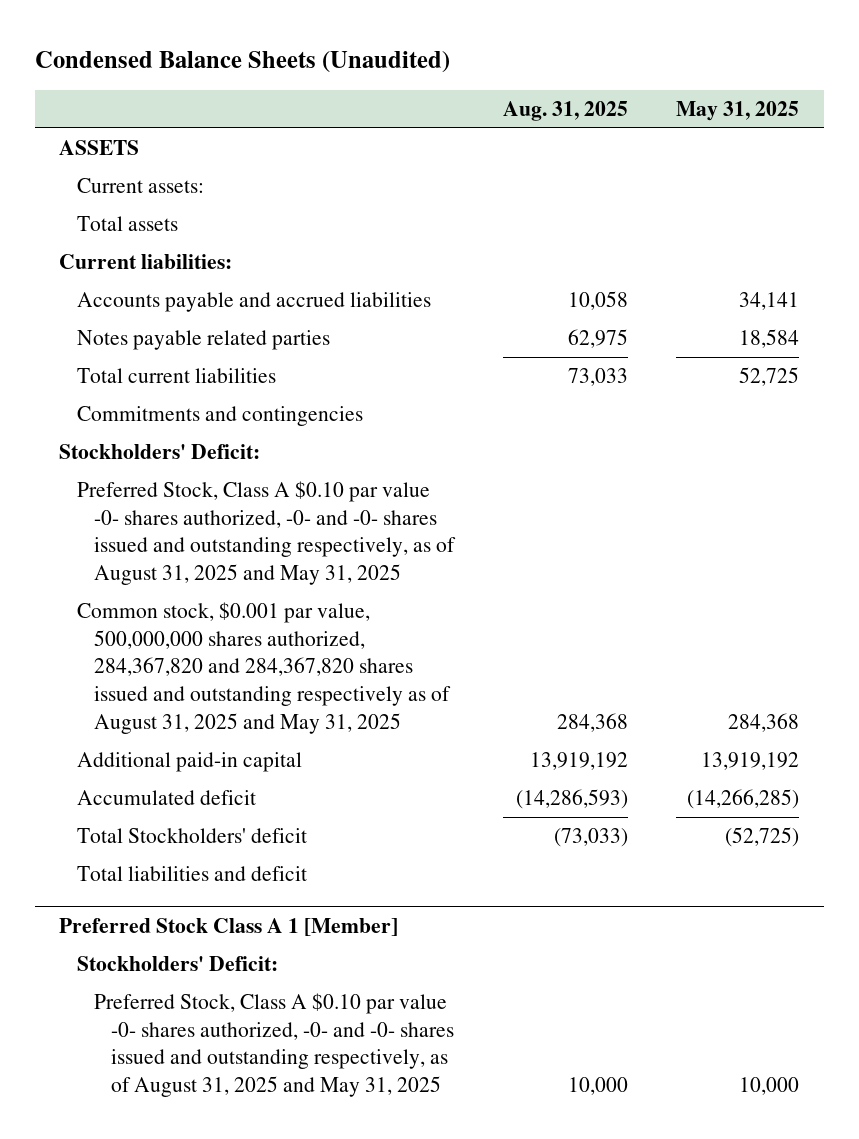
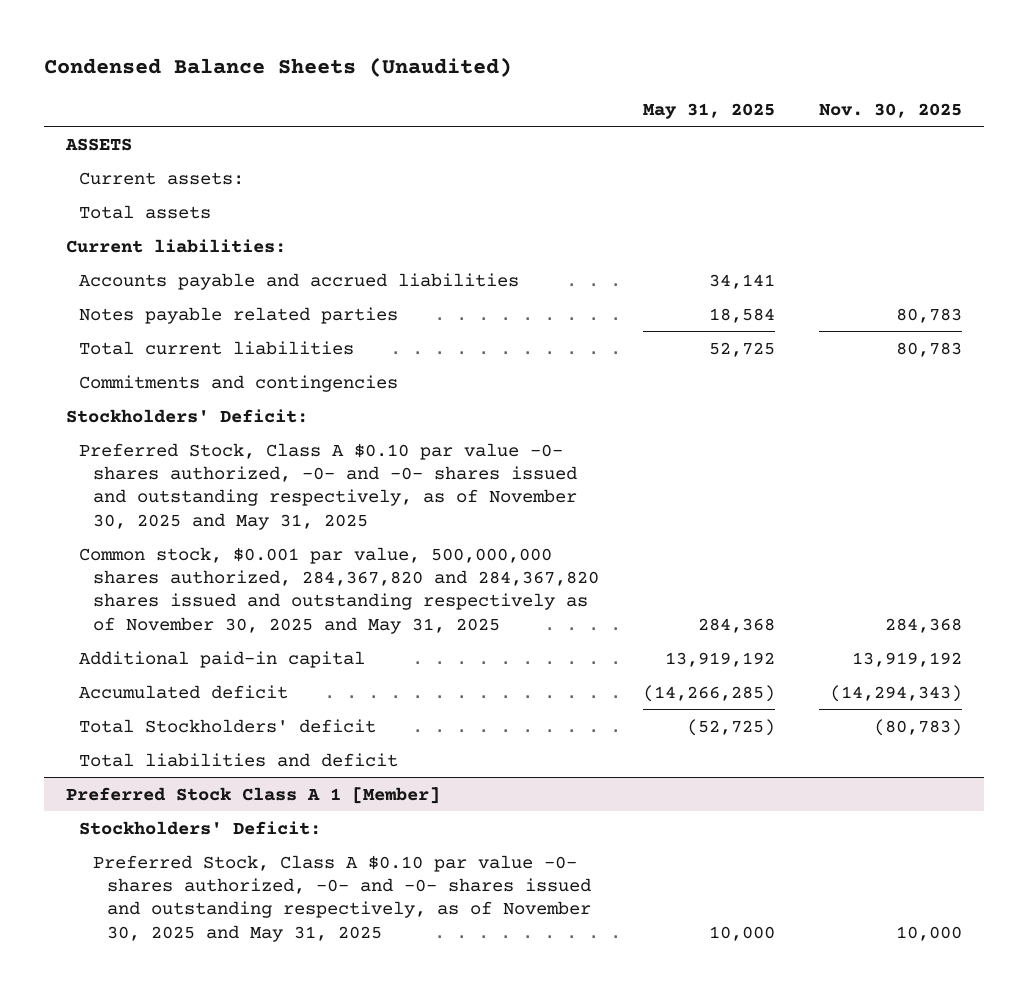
- | Aug. 31, 2025 | May 31, 2025
+ | May 31, 2025 | Nov. 30, 2025
- Preferred Stock, Class A $0.10 par value -0- shares authorized, -0- and -0- shares issued and outstanding respectively, as of August 31, 2025 and May 31, 2025
- Common stock, $0.001 par value, 500,000,000 shares authorized, 284,367,820 and 284,367,820 shares issued and outstanding respectively as of August 31, 2025 and May 31, 2025 | 284,368 | 284,368
+ Preferred Stock, Class A $0.10 par value -0- shares authorized, -0- and -0- shares issued and outstanding respectively, as of November 30, 2025 and May 31, 2025
+ Common stock, $0.001 par value, 500,000,000 shares authorized, 284,367,820 and 284,367,820 shares issued and outstanding respectively as of November 30, 2025 and May 31, 2025 | 284,368 | 284,368
@ Preferred Stock Class A 1 [Member]
- Preferred Stock, Class A $0.10 par value -0- shares authorized, -0- and -0- shares issued and outstanding respectively, as of August 31, 2025 and May 31, 2025 | 10,000 | 10,000
+ Preferred Stock, Class A $0.10 par value -0- shares authorized, -0- and -0- shares issued and outstanding respectively, as of November 30, 2025 and May 31, 2025 | 10,000 | 10,000

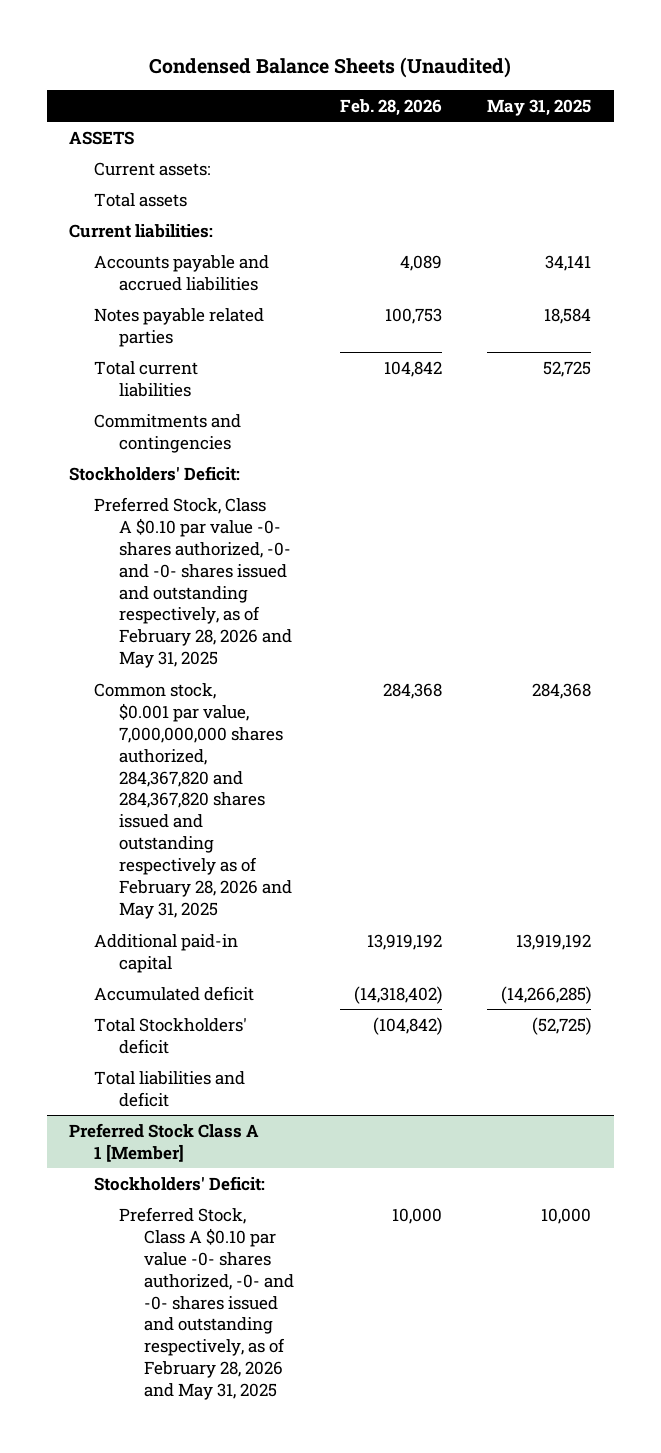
- | May 31, 2025 | Nov. 30, 2025
+ | Feb. 28, 2026 | May 31, 2025
- Preferred Stock, Class A $0.10 par value -0- shares authorized, -0- and -0- shares issued and outstanding respectively, as of November 30, 2025 and May 31, 2025
- Common stock, $0.001 par value, 500,000,000 shares authorized, 284,367,820 and 284,367,820 shares issued and outstanding respectively as of November 30, 2025 and May 31, 2025 | 284,368 | 284,368
+ Preferred Stock, Class A $0.10 par value -0- shares authorized, -0- and -0- shares issued and outstanding respectively, as of February 28, 2026 and May 31, 2025
+ Common stock, $0.001 par value, 7,000,000,000 shares authorized, 284,367,820 and 284,367,820 shares issued and outstanding respectively as of February 28, 2026 and May 31, 2025 | 284,368 | 284,368
@ Preferred Stock Class A 1 [Member]
- Preferred Stock, Class A $0.10 par value -0- shares authorized, -0- and -0- shares issued and outstanding respectively, as of November 30, 2025 and May 31, 2025 | 10,000 | 10,000
+ Preferred Stock, Class A $0.10 par value -0- shares authorized, -0- and -0- shares issued and outstanding respectively, as of February 28, 2026 and May 31, 2025 | 10,000 | 10,000

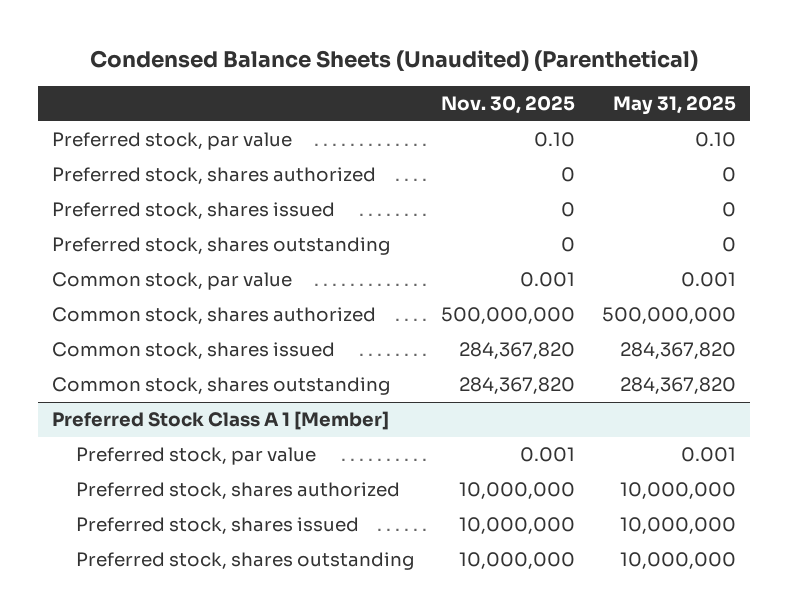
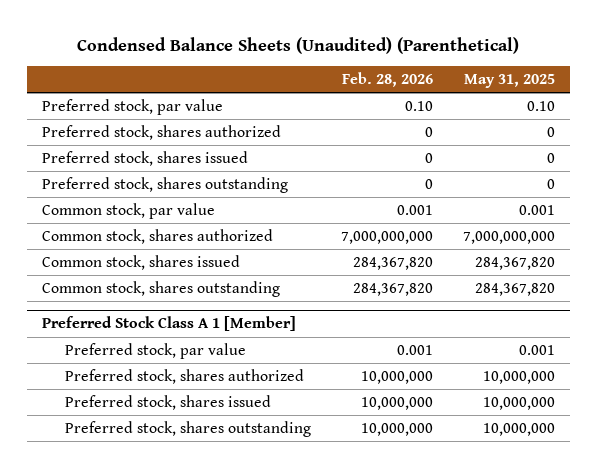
- | Nov. 30, 2025 | May 31, 2025
+ | Feb. 28, 2026 | May 31, 2025
- Common stock, shares authorized | 500,000,000 | 500,000,000
+ Common stock, shares authorized | 7,000,000,000 | 7,000,000,000

